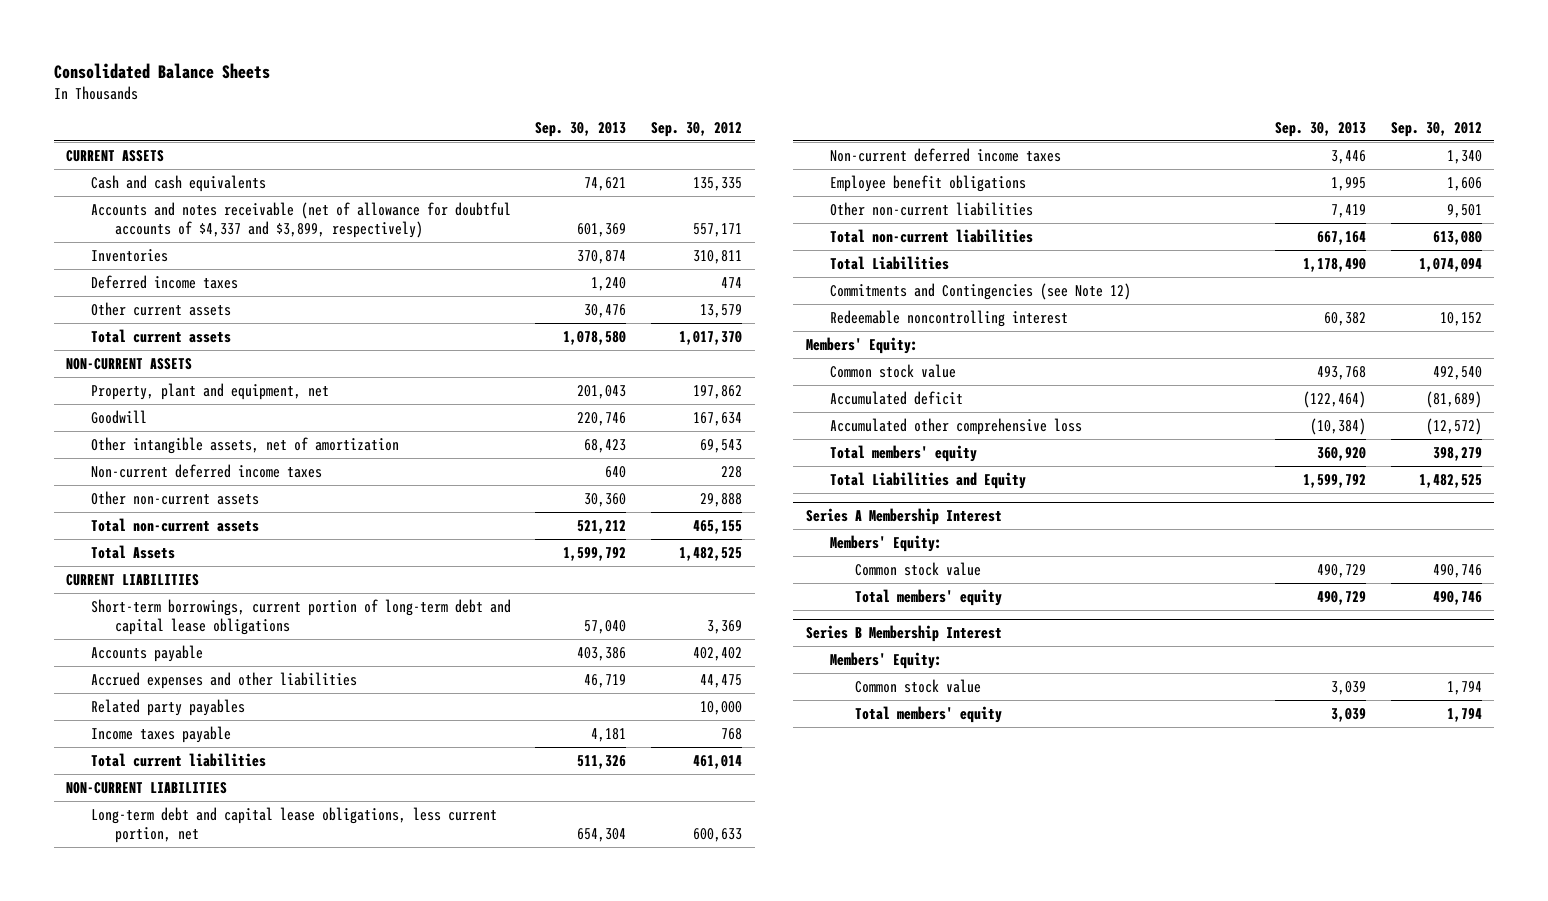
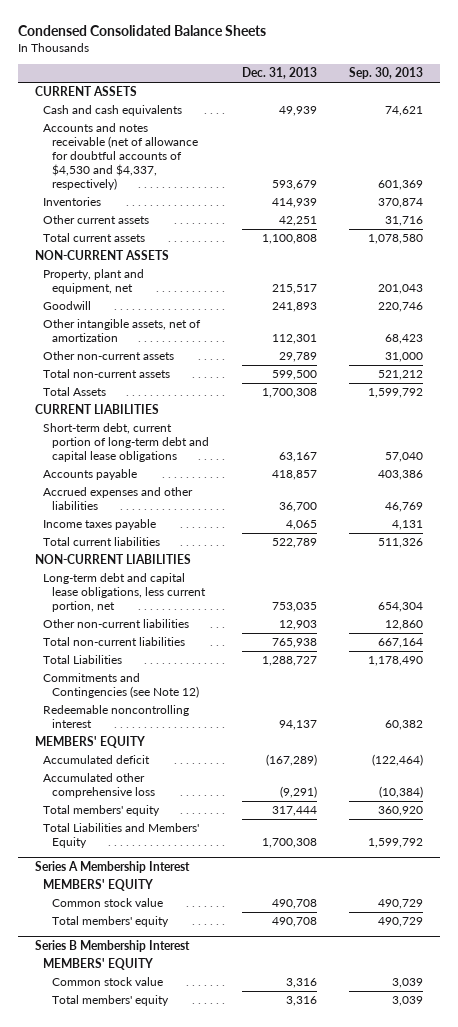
- Consolidated Balance Sheets
+ Condensed Consolidated Balance Sheets
- | Sep. 30, 2013 | Sep. 30, 2012
+ | Dec. 31, 2013 | Sep. 30, 2013
- Accounts and notes receivable (net of allowance for doubtful accounts of $4,337 and $3,899, respectively) | 601,369 | 557,171
+ Accounts and notes receivable (net of allowance for doubtful accounts of $4,530 and $4,337, respectively) | 593,679 | 601,369
- Deferred income taxes | 1,240 | 474
- Other current assets | 30,476 | 13,579
+ Other current assets | 42,251 | 31,716
- Non-current deferred income taxes | 640 | 228
- Other non-current assets | 30,360 | 29,888
+ Other non-current assets | 29,789 | 31,000
- Short-term borrowings, current portion of long-term debt and capital lease obligations | 57,040 | 3,369
+ Short-term debt, current portion of long-term debt and capital lease obligations | 63,167 | 57,040
- Accrued expenses and other liabilities | 46,719 | 44,475
- Related party payables | | 10,000
- Income taxes payable | 4,181 | 768
+ Accrued expenses and other liabilities | 36,700 | 46,769
+ Income taxes payable | 4,065 | 4,131
- Non-current deferred income taxes | 3,446 | 1,340
- Employee benefit obligations | 1,995 | 1,606
- Other non-current liabilities | 7,419 | 9,501
+ Other non-current liabilities | 12,903 | 12,860
- Members' Equity:
- Common stock value | 493,768 | 492,540
+ MEMBERS' EQUITY
- Total Liabilities and Equity | 1,599,792 | 1,482,525
+ Total Liabilities and Members' Equity | 1,700,308 | 1,599,792
@ Series A Membership Interest
- Members' Equity:
+ MEMBERS' EQUITY
@ Series B Membership Interest
- Members' Equity:
+ MEMBERS' EQUITY

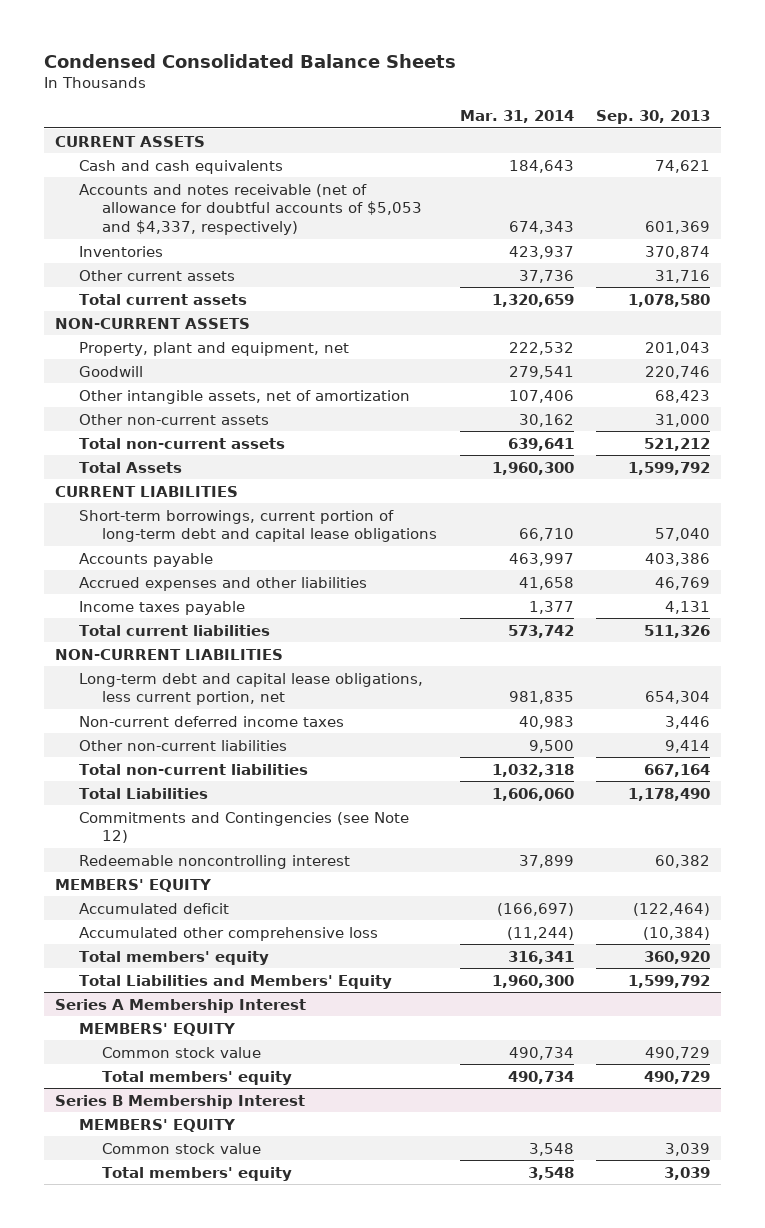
- | Dec. 31, 2013 | Sep. 30, 2013
+ | Mar. 31, 2014 | Sep. 30, 2013
- Accounts and notes receivable (net of allowance for doubtful accounts of $4,530 and $4,337, respectively) | 593,679 | 601,369
+ Accounts and notes receivable (net of allowance for doubtful accounts of $5,053 and $4,337, respectively) | 674,343 | 601,369
- Short-term debt, current portion of long-term debt and capital lease obligations | 63,167 | 57,040
+ Short-term borrowings, current portion of long-term debt and capital lease obligations | 66,710 | 57,040
- Other non-current liabilities | 12,903 | 12,860
+ Non-current deferred income taxes | 40,983 | 3,446
+ Other non-current liabilities | 9,500 | 9,414

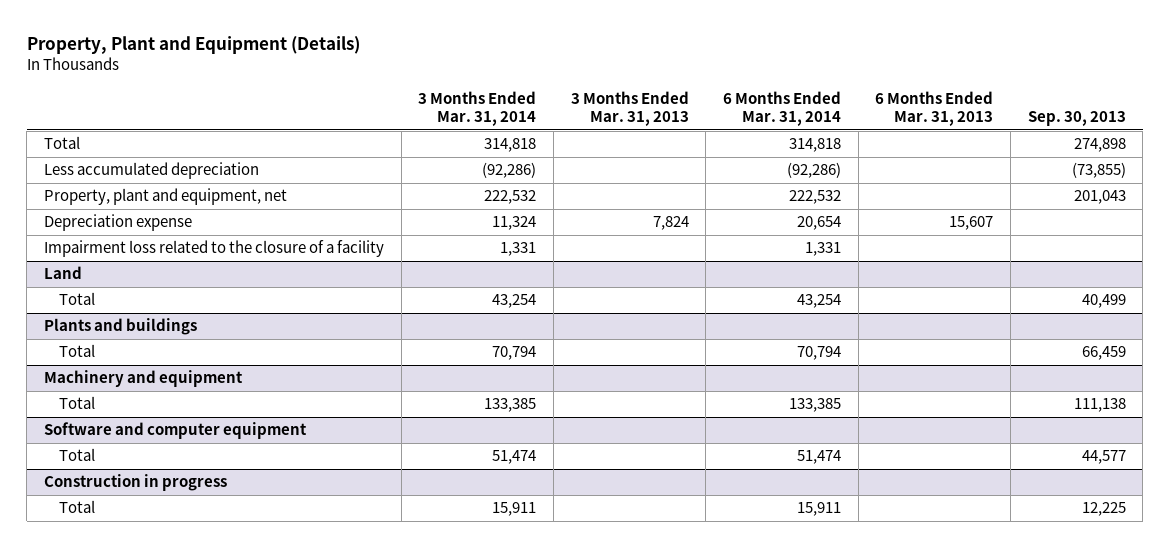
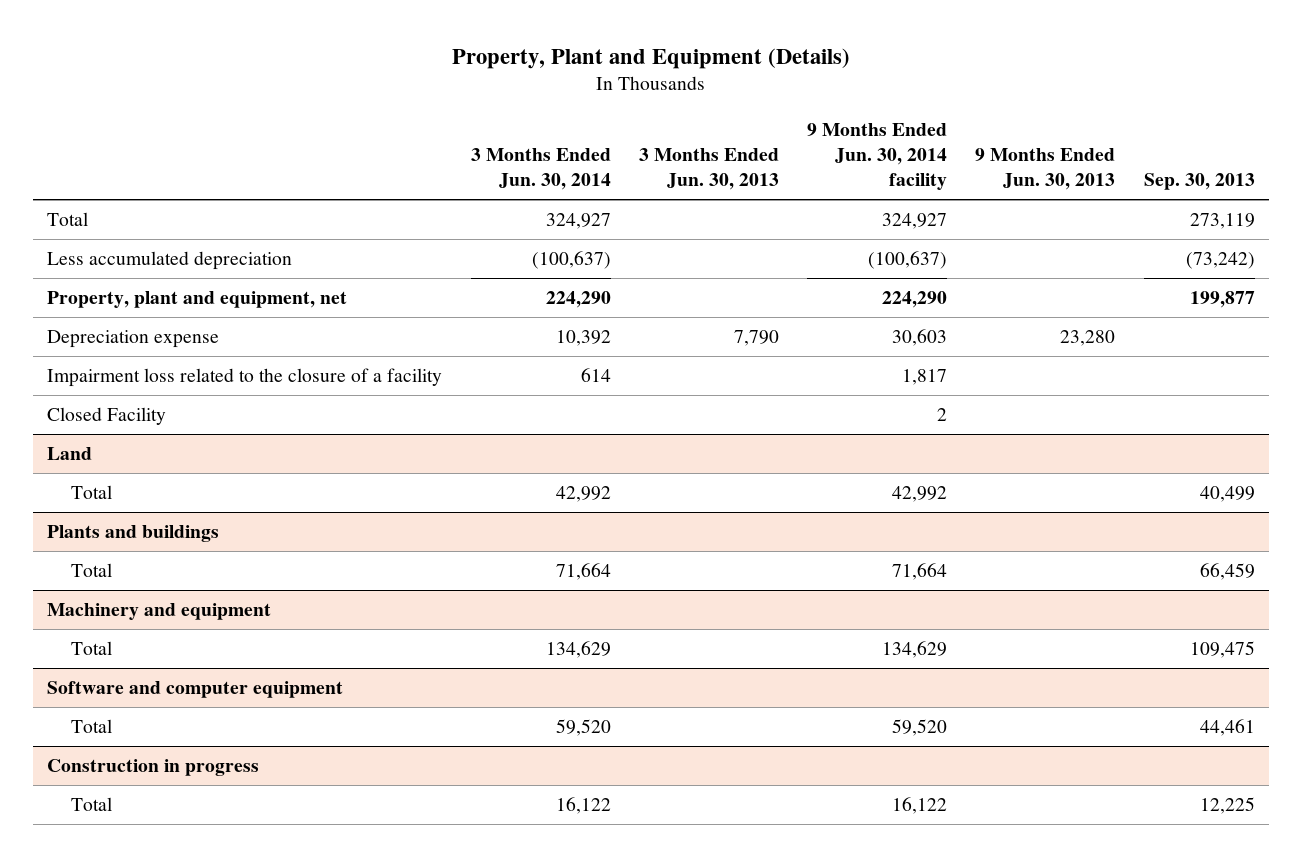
- | 3 Months Ended Mar. 31, 2014 | 3 Months Ended Mar. 31, 2013 | 6 Months Ended Mar. 31, 2014 | 6 Months Ended Mar. 31, 2013 | Sep. 30, 2013
+ | 3 Months Ended Jun. 30, 2014 | 3 Months Ended Jun. 30, 2013 | 9 Months Ended Jun. 30, 2014 facility | 9 Months Ended Jun. 30, 2013 | Sep. 30, 2013
- Total | 314,818 | | 314,818 | | 274,898
- Less accumulated depreciation | (92,286) | | (92,286) | | (73,855)
- Property, plant and equipment, net | 222,532 | | 222,532 | | 201,043
+ Total | 324,927 | | 324,927 | | 273,119
+ Less accumulated depreciation | (100,637) | | (100,637) | | (73,242)
+ Property, plant and equipment, net | 224,290 | | 224,290 | | 199,877
+ Closed Facility | | | 2 | |
@ Machinery and equipment
- Total | 133,385 | | 133,385 | | 111,138
+ Total | 134,629 | | 134,629 | | 109,475
@ Software and computer equipment
- Total | 51,474 | | 51,474 | | 44,577
+ Total | 59,520 | | 59,520 | | 44,461

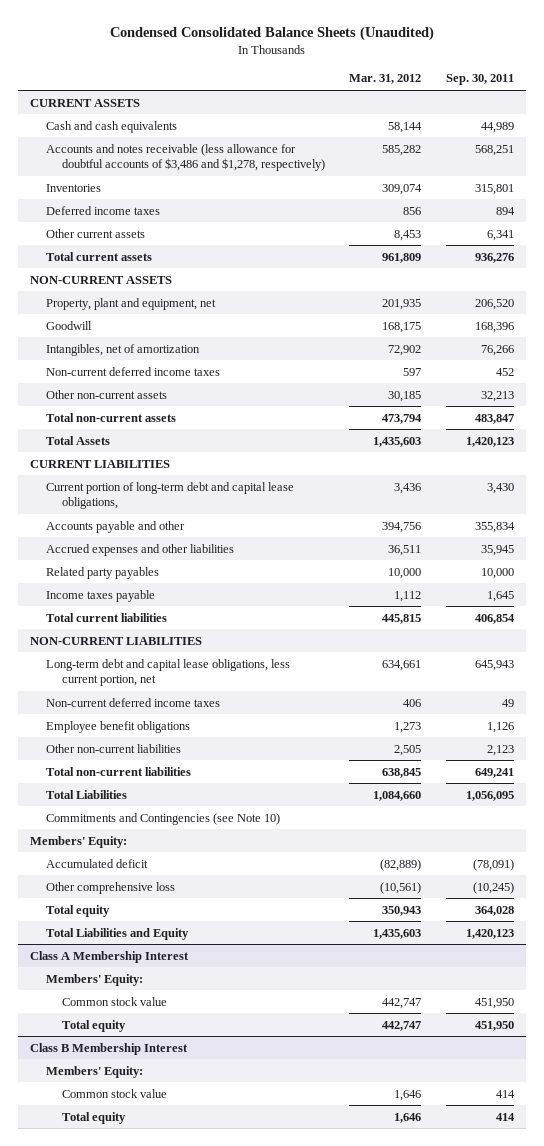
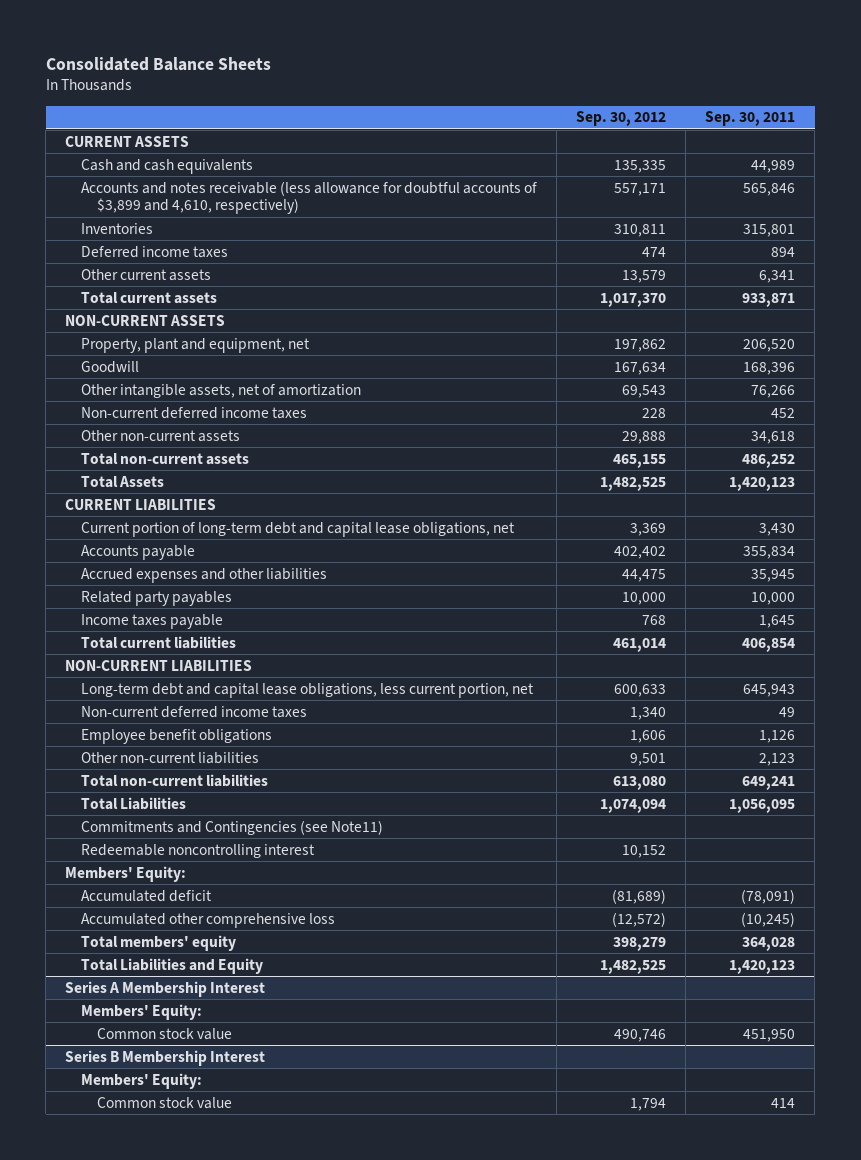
- Condensed Consolidated Balance Sheets (Unaudited)
+ Consolidated Balance Sheets
- | Mar. 31, 2012 | Sep. 30, 2011
+ | Sep. 30, 2012 | Sep. 30, 2011
- Accounts and notes receivable (less allowance for doubtful accounts of $3,486 and $1,278, respectively) | 585,282 | 568,251
+ Accounts and notes receivable (less allowance for doubtful accounts of $3,899 and 4,610, respectively) | 557,171 | 565,846
- Total current assets | 961,809 | 936,276
+ Total current assets | 1,017,370 | 933,871
- Intangibles, net of amortization | 72,902 | 76,266
+ Other intangible assets, net of amortization | 69,543 | 76,266
- Other non-current assets | 30,185 | 32,213
- Total non-current assets | 473,794 | 483,847
+ Other non-current assets | 29,888 | 34,618
+ Total non-current assets | 465,155 | 486,252
- Current portion of long-term debt and capital lease obligations, | 3,436 | 3,430
- Accounts payable and other | 394,756 | 355,834
+ Current portion of long-term debt and capital lease obligations, net | 3,369 | 3,430
+ Accounts payable | 402,402 | 355,834
- Commitments and Contingencies (see Note 10)
+ Commitments and Contingencies (see Note11)
+ Redeemable noncontrolling interest | 10,152 |
- Other comprehensive loss | (10,561) | (10,245)
- Total equity | 350,943 | 364,028
+ Accumulated other comprehensive loss | (12,572) | (10,245)
+ Total members' equity | 398,279 | 364,028
- Class A Membership Interest
+ Series A Membership Interest
- Total equity | 442,747 | 451,950
- Class B Membership Interest
+ Series B Membership Interest
- Total equity | 1,646 | 414

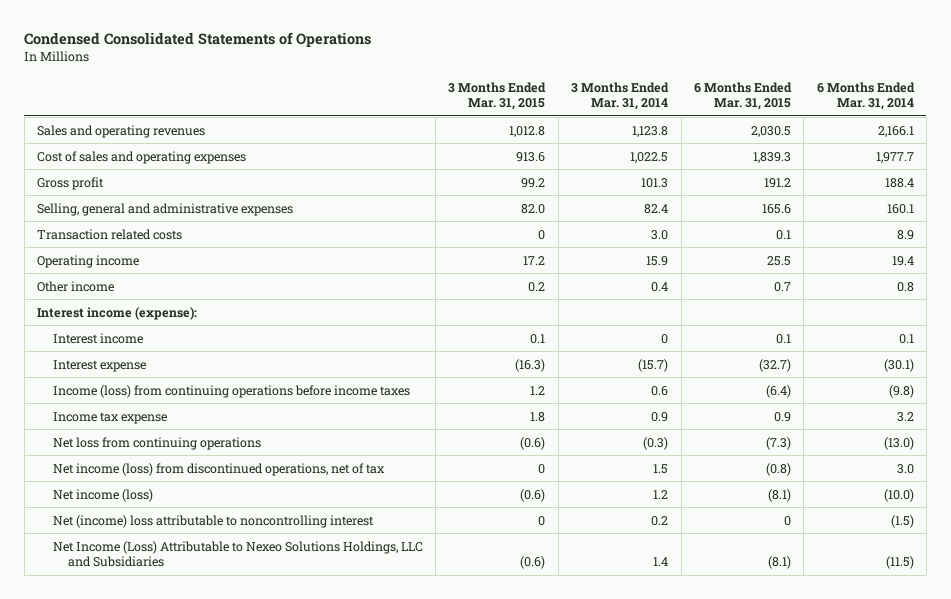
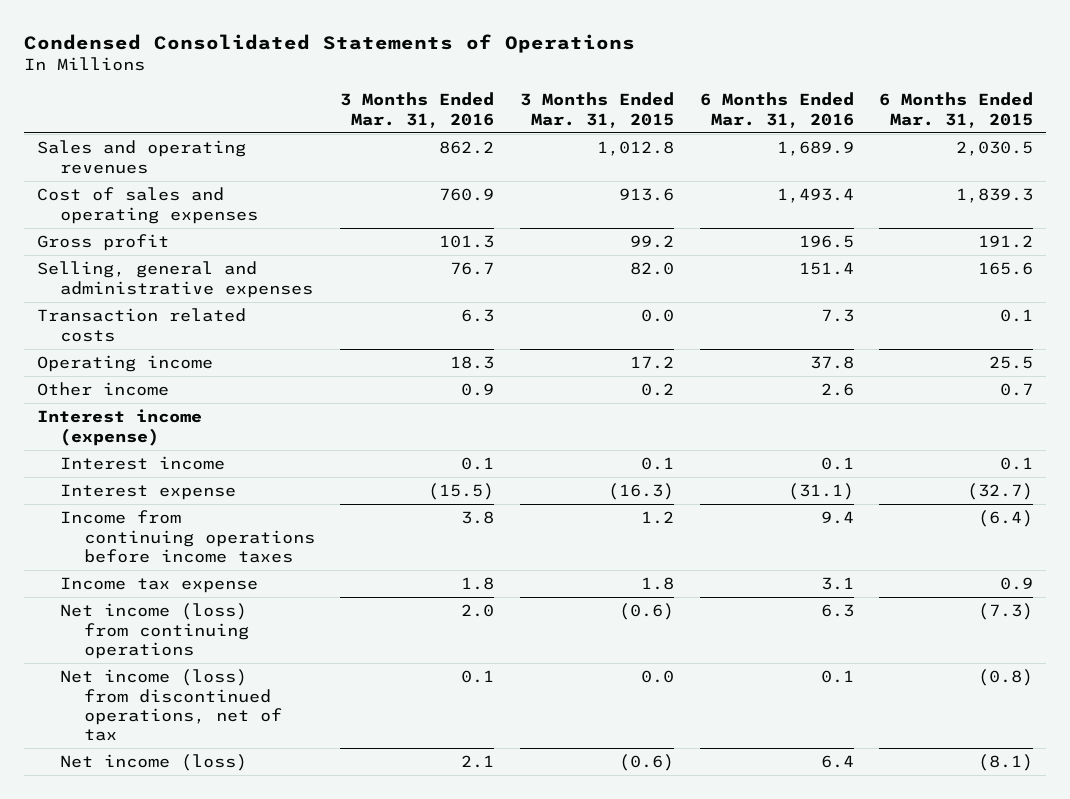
- | 3 Months Ended Mar. 31, 2015 | 3 Months Ended Mar. 31, 2014 | 6 Months Ended Mar. 31, 2015 | 6 Months Ended Mar. 31, 2014
+ | 3 Months Ended Mar. 31, 2016 | 3 Months Ended Mar. 31, 2015 | 6 Months Ended Mar. 31, 2016 | 6 Months Ended Mar. 31, 2015
- Transaction related costs | 0 | 3.0 | 0.1 | 8.9
+ Transaction related costs | 6.3 | 0.0 | 7.3 | 0.1
- Interest income (expense):
+ Interest income (expense)
- Income (loss) from continuing operations before income taxes | 1.2 | 0.6 | (6.4) | (9.8)
+ Income from continuing operations before income taxes | 3.8 | 1.2 | 9.4 | (6.4)
- Net loss from continuing operations | (0.6) | (0.3) | (7.3) | (13.0)
- Net income (loss) from discontinued operations, net of tax | 0 | 1.5 | (0.8) | 3.0
+ Net income (loss) from continuing operations | 2.0 | (0.6) | 6.3 | (7.3)
+ Net income (loss) from discontinued operations, net of tax | 0.1 | 0.0 | 0.1 | (0.8)
- Net (income) loss attributable to noncontrolling interest | 0 | 0.2 | 0 | (1.5)
- Net Income (Loss) Attributable to Nexeo Solutions Holdings, LLC and Subsidiaries | (0.6) | 1.4 | (8.1) | (11.5)

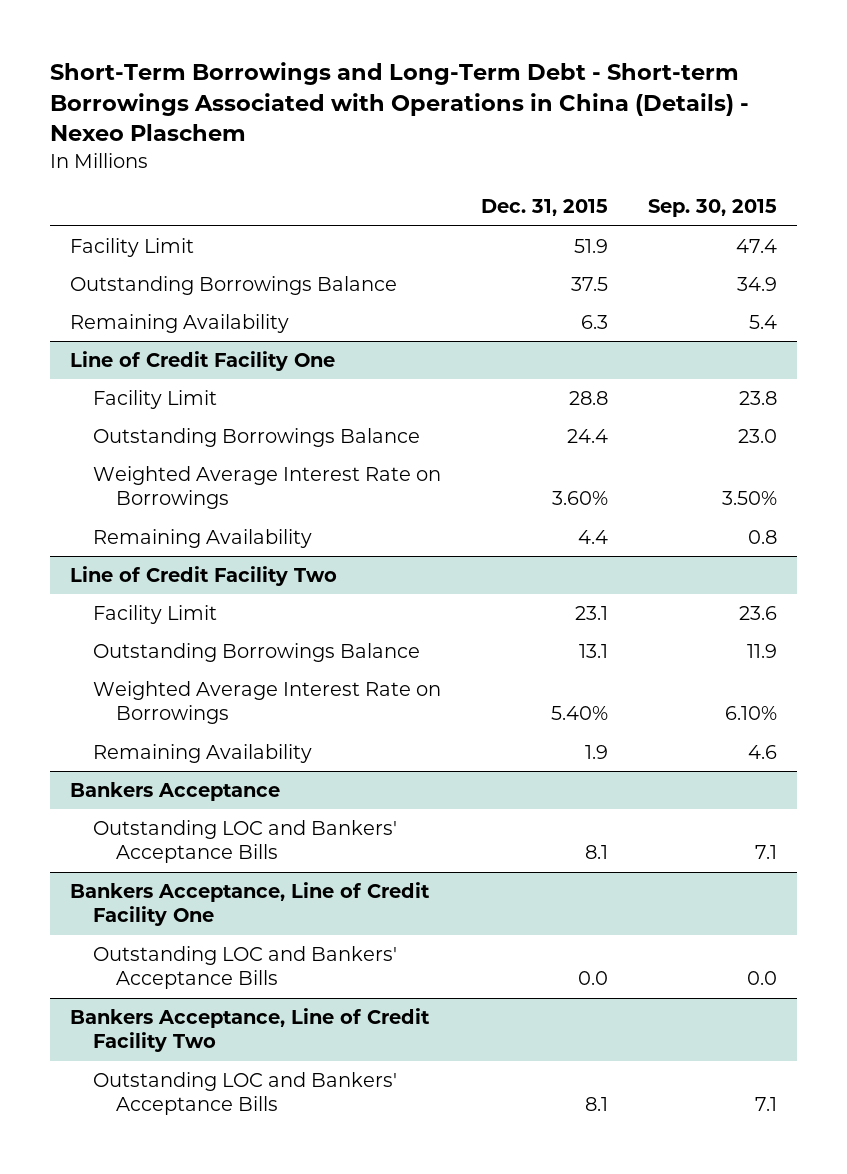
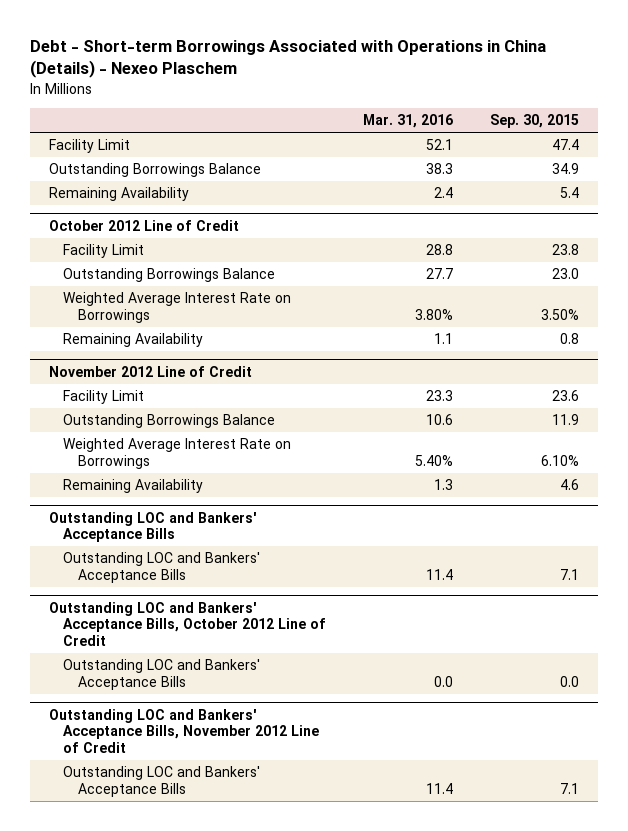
- Short-Term Borrowings and Long-Term Debt - Short-term Borrowings Associated with Operations in China (Details) - Nexeo Plaschem
+ Debt - Short-term Borrowings Associated with Operations in China (Details) - Nexeo Plaschem
- | Dec. 31, 2015 | Sep. 30, 2015
+ | Mar. 31, 2016 | Sep. 30, 2015
- Line of Credit Facility One
+ October 2012 Line of Credit
- Line of Credit Facility Two
+ November 2012 Line of Credit
- Bankers Acceptance
+ Outstanding LOC and Bankers' Acceptance Bills
- Bankers Acceptance, Line of Credit Facility One
+ Outstanding LOC and Bankers' Acceptance Bills, October 2012 Line of Credit
- Bankers Acceptance, Line of Credit Facility Two
+ Outstanding LOC and Bankers' Acceptance Bills, November 2012 Line of Credit

